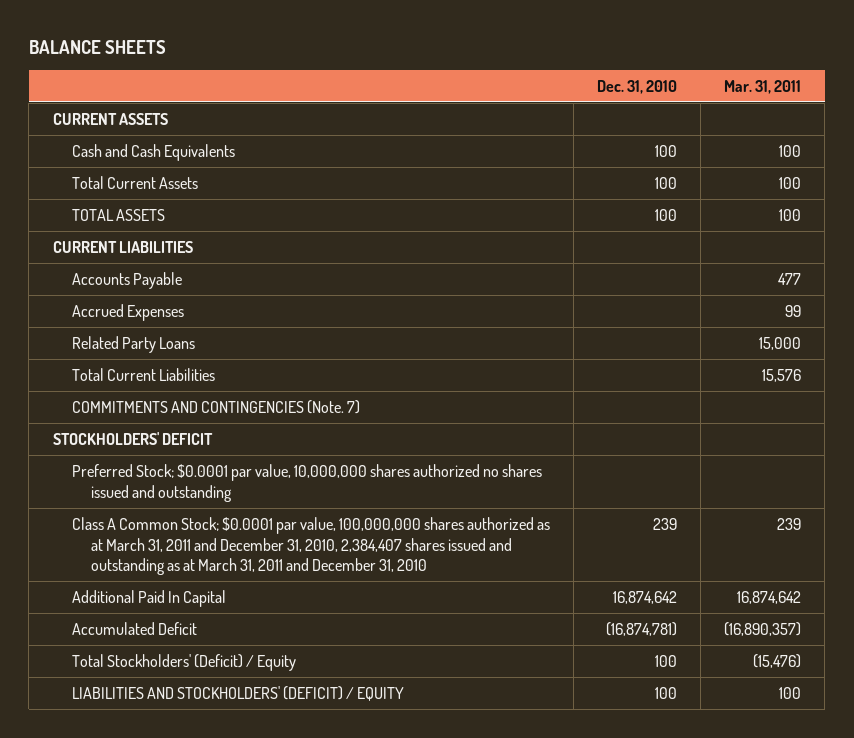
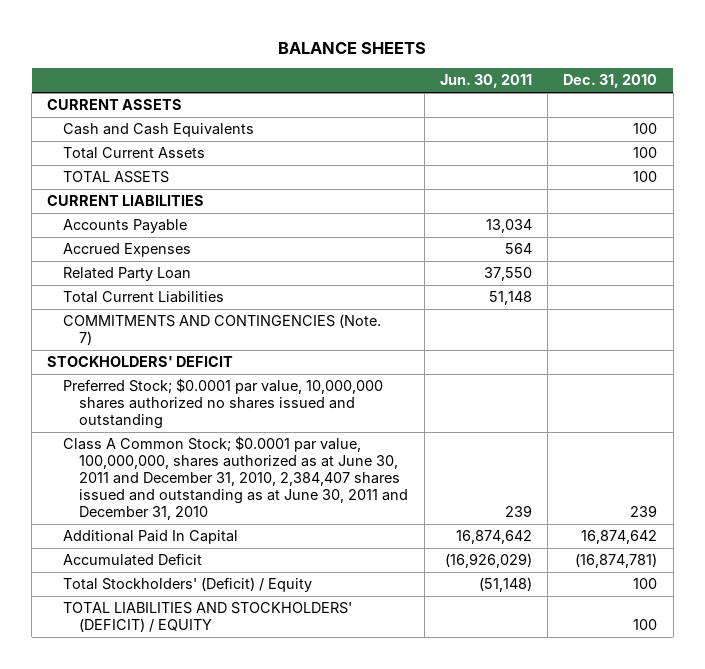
- | Dec. 31, 2010 | Mar. 31, 2011
+ | Jun. 30, 2011 | Dec. 31, 2010
- Related Party Loans | | 15,000
+ Related Party Loan | 37,550 |
- Class A Common Stock; $0.0001 par value, 100,000,000 shares authorized as at March 31, 2011 and December 31, 2010, 2,384,407 shares issued and outstanding as at March 31, 2011 and December 31, 2010 | 239 | 239
+ Class A Common Stock; $0.0001 par value, 100,000,000, shares authorized as at June 30, 2011 and December 31, 2010, 2,384,407 shares issued and outstanding as at June 30, 2011 and December 31, 2010 | 239 | 239
- LIABILITIES AND STOCKHOLDERS' (DEFICIT) / EQUITY | 100 | 100
+ TOTAL LIABILITIES AND STOCKHOLDERS' (DEFICIT) / EQUITY | | 100

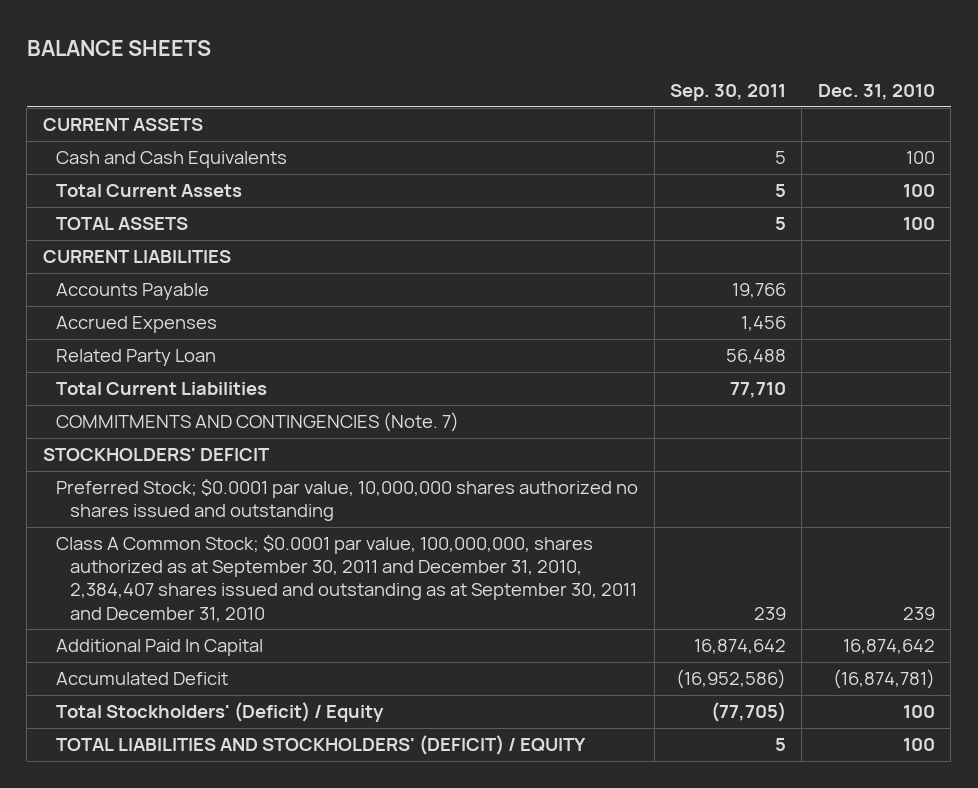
- | Jun. 30, 2011 | Dec. 31, 2010
+ | Sep. 30, 2011 | Dec. 31, 2010
- Class A Common Stock; $0.0001 par value, 100,000,000, shares authorized as at June 30, 2011 and December 31, 2010, 2,384,407 shares issued and outstanding as at June 30, 2011 and December 31, 2010 | 239 | 239
+ Class A Common Stock; $0.0001 par value, 100,000,000, shares authorized as at September 30, 2011 and December 31, 2010, 2,384,407 shares issued and outstanding as at September 30, 2011 and December 31, 2010 | 239 | 239

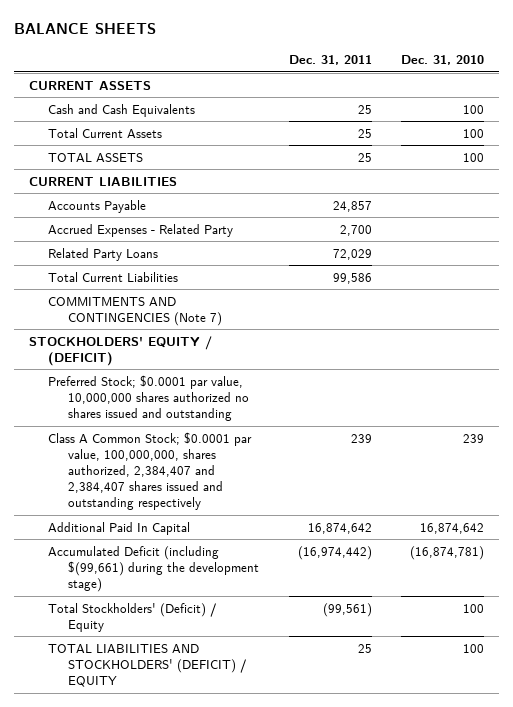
- | Sep. 30, 2011 | Dec. 31, 2010
+ | Dec. 31, 2011 | Dec. 31, 2010
- Accrued Expenses | 1,456 |
- Related Party Loan | 56,488 |
+ Accrued Expenses - Related Party | 2,700 |
+ Related Party Loans | 72,029 |
- COMMITMENTS AND CONTINGENCIES (Note. 7)
- STOCKHOLDERS' DEFICIT
+ COMMITMENTS AND CONTINGENCIES (Note 7)
+ STOCKHOLDERS' EQUITY / (DEFICIT)
- Class A Common Stock; $0.0001 par value, 100,000,000, shares authorized as at September 30, 2011 and December 31, 2010, 2,384,407 shares issued and outstanding as at September 30, 2011 and December 31, 2010 | 239 | 239
+ Class A Common Stock; $0.0001 par value, 100,000,000, shares authorized, 2,384,407 and 2,384,407 shares issued and outstanding respectively | 239 | 239
- Accumulated Deficit | (16,952,586) | (16,874,781)
+ Accumulated Deficit (including $(99,661) during the development stage) | (16,974,442) | (16,874,781)

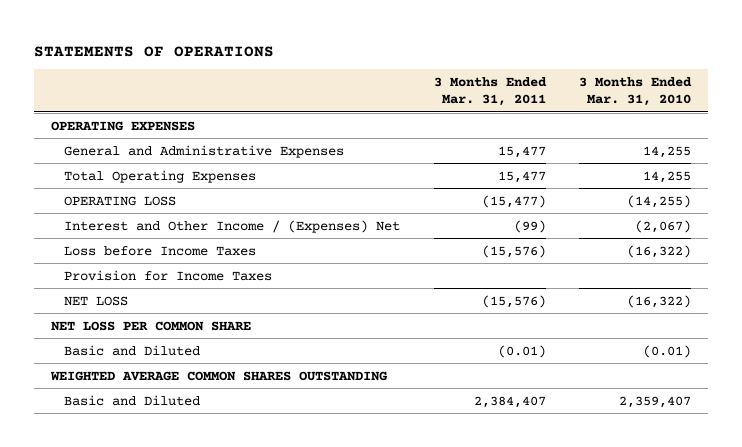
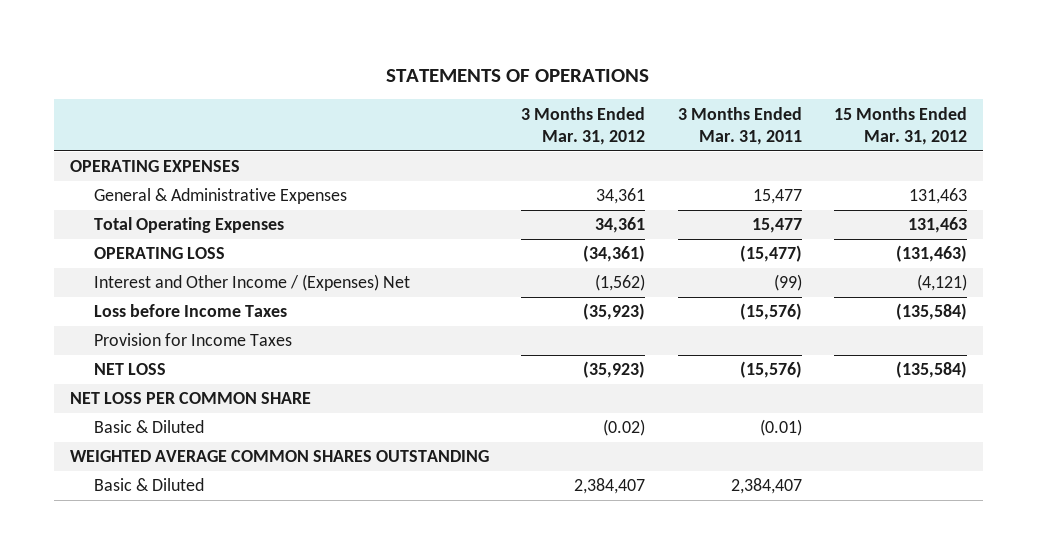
- | 3 Months Ended Mar. 31, 2011 | 3 Months Ended Mar. 31, 2010
+ | 3 Months Ended Mar. 31, 2012 | 3 Months Ended Mar. 31, 2011 | 15 Months Ended Mar. 31, 2012
- General and Administrative Expenses | 15,477 | 14,255
+ General & Administrative Expenses | 34,361 | 15,477 | 131,463
- Basic and Diluted | (0.01) | (0.01)
+ Basic & Diluted | (0.02) | (0.01) |
- Basic and Diluted | 2,384,407 | 2,359,407
+ Basic & Diluted | 2,384,407 | 2,384,407 |

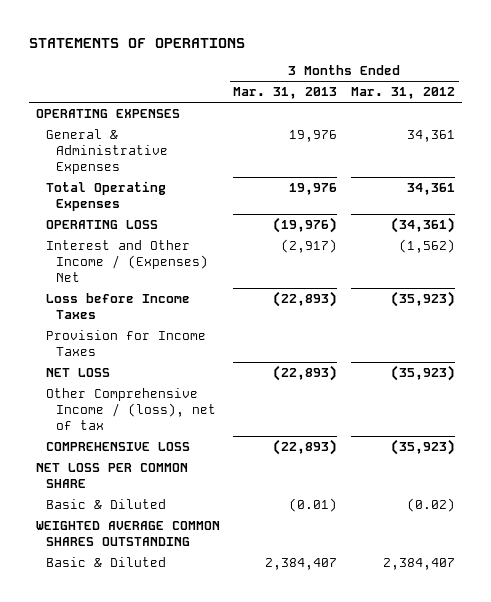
- | 3 Months Ended Mar. 31, 2012 | 3 Months Ended Mar. 31, 2011 | 15 Months Ended Mar. 31, 2012
+ | 3 Months Ended Mar. 31, 2013 | 3 Months Ended Mar. 31, 2012
+ Other Comprehensive Income / (loss), net of tax
+ COMPREHENSIVE LOSS | (22,893) | (35,923)

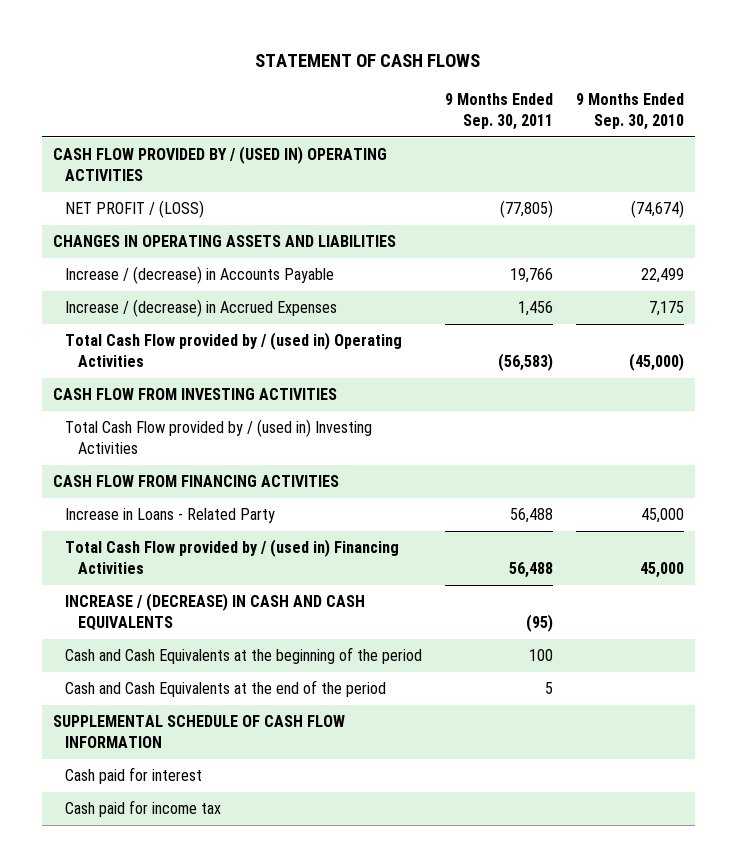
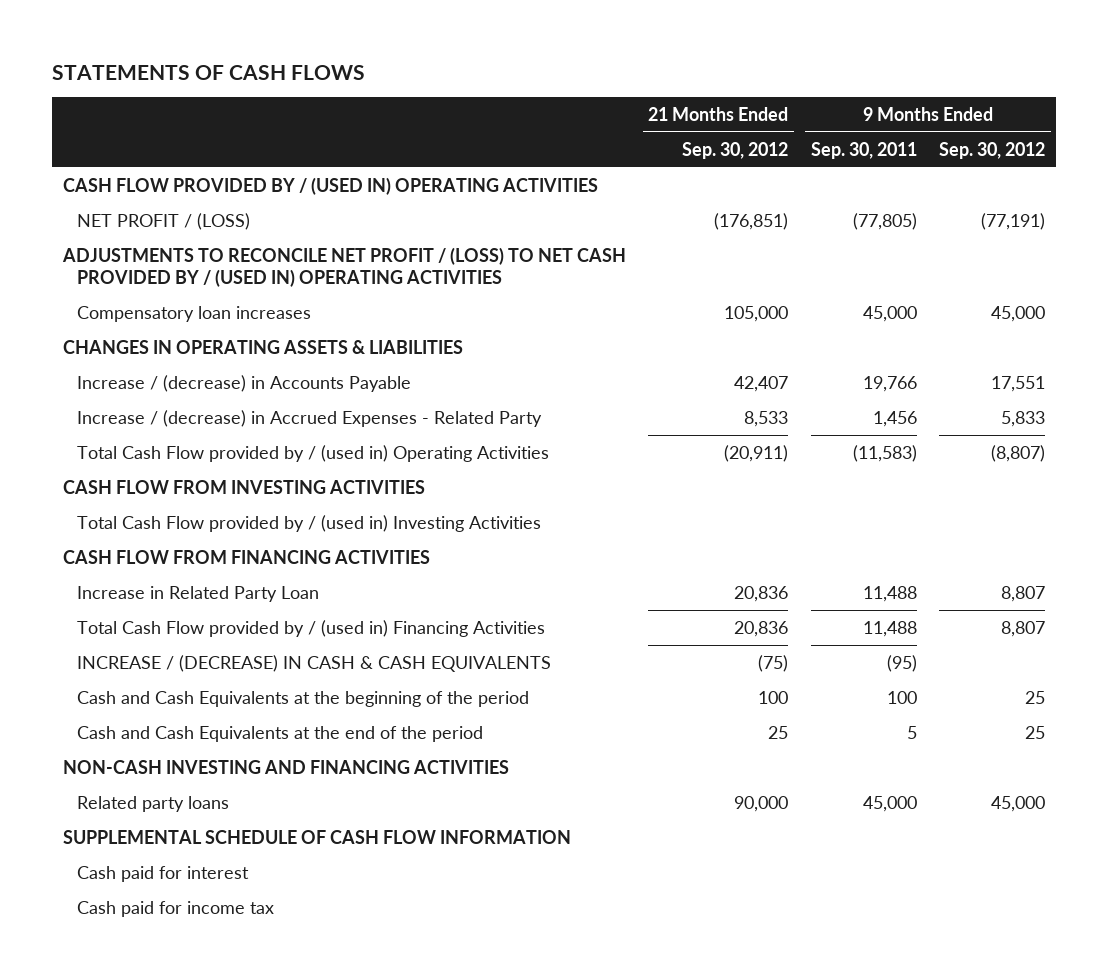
- STATEMENT OF CASH FLOWS
+ STATEMENTS OF CASH FLOWS
- | 9 Months Ended Sep. 30, 2011 | 9 Months Ended Sep. 30, 2010
+ | 21 Months Ended Sep. 30, 2012 | 9 Months Ended Sep. 30, 2011 | 9 Months Ended Sep. 30, 2012
- CHANGES IN OPERATING ASSETS AND LIABILITIES
+ ADJUSTMENTS TO RECONCILE NET PROFIT / (LOSS) TO NET CASH PROVIDED BY / (USED IN) OPERATING ACTIVITIES
+ Compensatory loan increases | 105,000 | 45,000 | 45,000
+ CHANGES IN OPERATING ASSETS & LIABILITIES
- Increase / (decrease) in Accrued Expenses | 1,456 | 7,175
- Total Cash Flow provided by / (used in) Operating Activities | (56,583) | (45,000)
+ Increase / (decrease) in Accrued Expenses - Related Party | 8,533 | 1,456 | 5,833
+ Total Cash Flow provided by / (used in) Operating Activities | (20,911) | (11,583) | (8,807)
- Increase in Loans - Related Party | 56,488 | 45,000
- Total Cash Flow provided by / (used in) Financing Activities | 56,488 | 45,000
- INCREASE / (DECREASE) IN CASH AND CASH EQUIVALENTS | (95) |
+ Increase in Related Party Loan | 20,836 | 11,488 | 8,807
+ Total Cash Flow provided by / (used in) Financing Activities | 20,836 | 11,488 | 8,807
+ INCREASE / (DECREASE) IN CASH & CASH EQUIVALENTS | (75) | (95) |
+ NON-CASH INVESTING AND FINANCING ACTIVITIES
+ Related party loans | 90,000 | 45,000 | 45,000

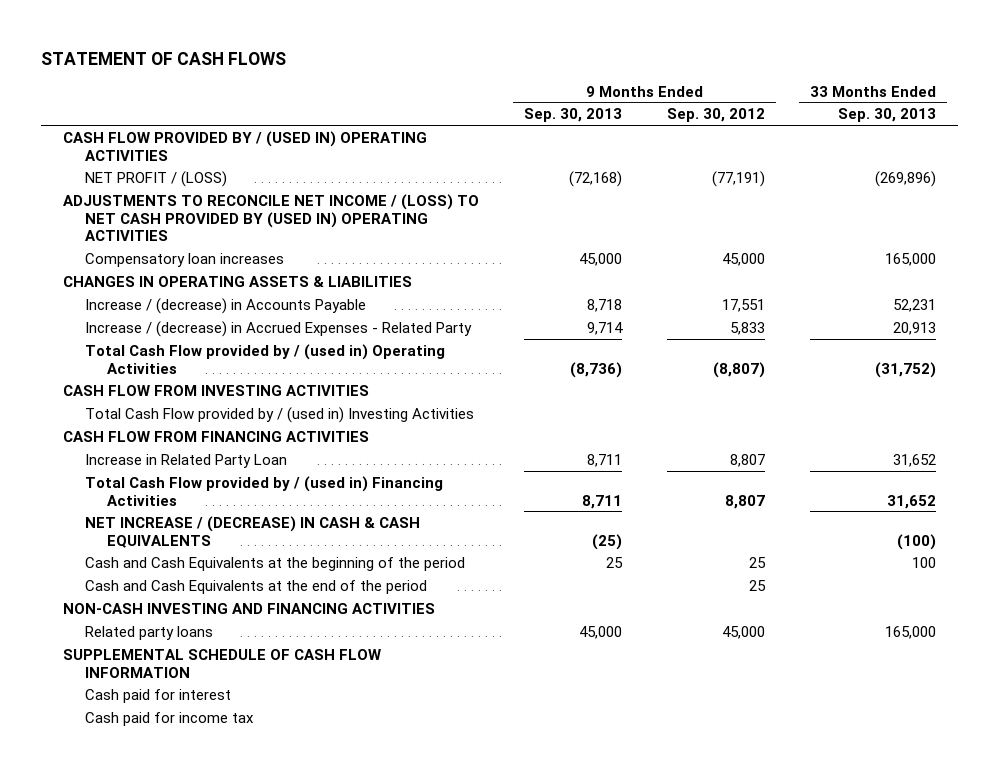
- STATEMENTS OF CASH FLOWS
+ STATEMENT OF CASH FLOWS
- | 21 Months Ended Sep. 30, 2012 | 9 Months Ended Sep. 30, 2011 | 9 Months Ended Sep. 30, 2012
+ | 9 Months Ended Sep. 30, 2013 | 9 Months Ended Sep. 30, 2012 | 33 Months Ended Sep. 30, 2013
- ADJUSTMENTS TO RECONCILE NET PROFIT / (LOSS) TO NET CASH PROVIDED BY / (USED IN) OPERATING ACTIVITIES
+ ADJUSTMENTS TO RECONCILE NET INCOME / (LOSS) TO NET CASH PROVIDED BY (USED IN) OPERATING ACTIVITIES
- INCREASE / (DECREASE) IN CASH & CASH EQUIVALENTS | (75) | (95) |
+ NET INCREASE / (DECREASE) IN CASH & CASH EQUIVALENTS | (25) | | (100)

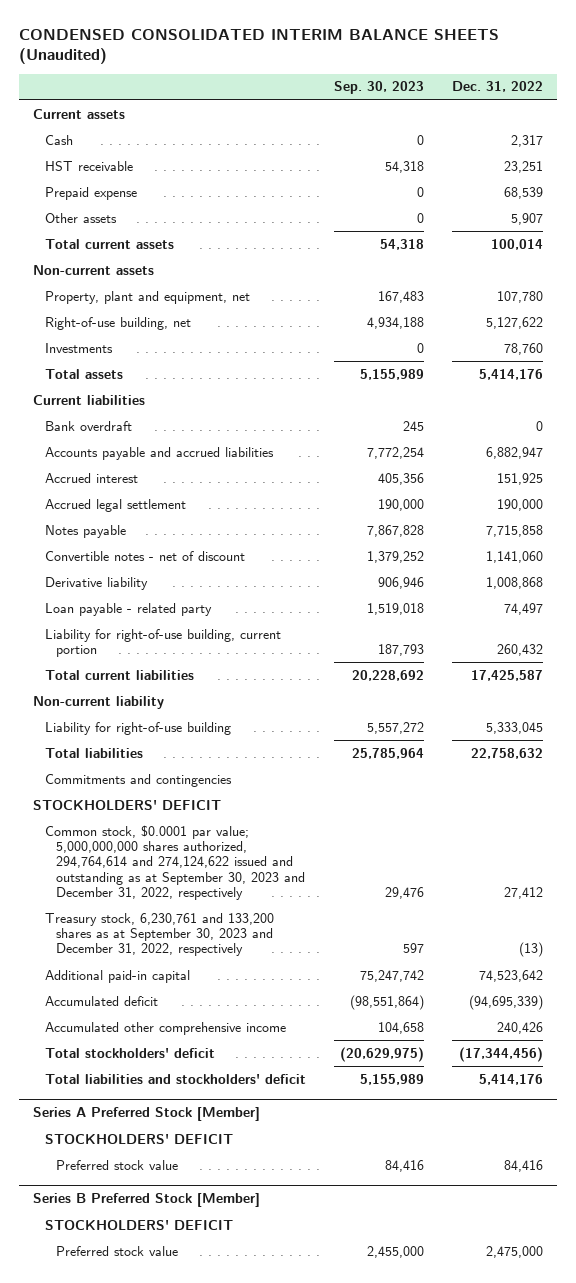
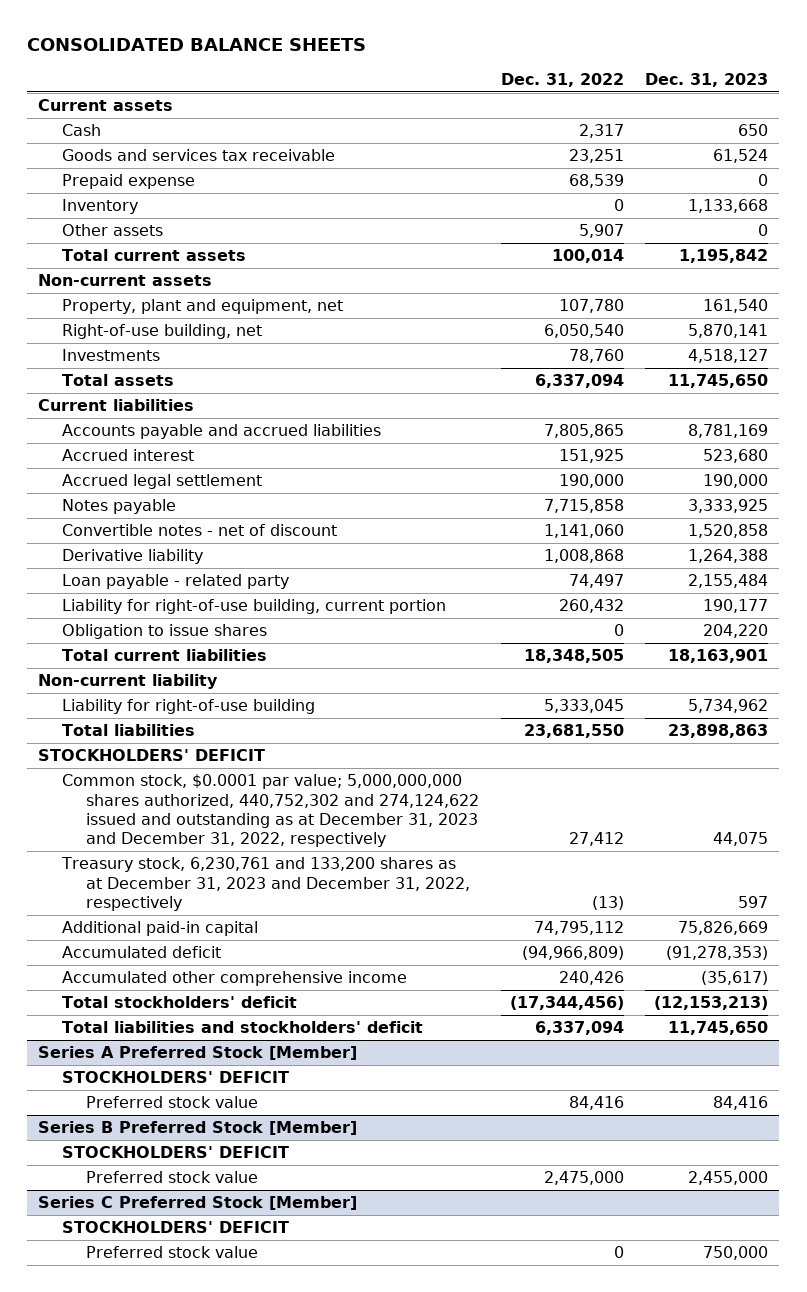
- CONDENSED CONSOLIDATED INTERIM BALANCE SHEETS (Unaudited)
+ CONSOLIDATED BALANCE SHEETS
- | Sep. 30, 2023 | Dec. 31, 2022
+ | Dec. 31, 2022 | Dec. 31, 2023
- HST receivable | 54,318 | 23,251
+ Goods and services tax receivable | 23,251 | 61,524
+ Inventory | 0 | 1,133,668
- Right-of-use building, net | 4,934,188 | 5,127,622
+ Right-of-use building, net | 6,050,540 | 5,870,141
- Total assets | 5,155,989 | 5,414,176
+ Total assets | 6,337,094 | 11,745,650
- Bank overdraft | 245 | 0
- Accounts payable and accrued liabilities | 7,772,254 | 6,882,947
+ Accounts payable and accrued liabilities | 7,805,865 | 8,781,169
- Total current liabilities | 20,228,692 | 17,425,587
+ Obligation to issue shares | 0 | 204,220
+ Total current liabilities | 18,348,505 | 18,163,901
- Total liabilities | 25,785,964 | 22,758,632
- Commitments and contingencies
+ Total liabilities | 23,681,550 | 23,898,863
- Common stock, $0.0001 par value; 5,000,000,000 shares authorized, 294,764,614 and 274,124,622 issued and outstanding as at September 30, 2023 and December 31, 2022, respectively | 29,476 | 27,412
- Treasury stock, 6,230,761 and 133,200 shares as at September 30, 2023 and December 31, 2022, respectively | 597 | (13)
- Additional paid-in capital | 75,247,742 | 74,523,642
- Accumulated deficit | (98,551,864) | (94,695,339)
+ Common stock, $0.0001 par value; 5,000,000,000 shares authorized, 440,752,302 and 274,124,622 issued and outstanding as at December 31, 2023 and December 31, 2022, respectively | 27,412 | 44,075
+ Treasury stock, 6,230,761 and 133,200 shares as at December 31, 2023 and December 31, 2022, respectively | (13) | 597
+ Additional paid-in capital | 74,795,112 | 75,826,669
+ Accumulated deficit | (94,966,809) | (91,278,353)
- Total liabilities and stockholders' deficit | 5,155,989 | 5,414,176
+ Total liabilities and stockholders' deficit | 6,337,094 | 11,745,650
+ Series C Preferred Stock [Member]
+ STOCKHOLDERS' DEFICIT
+ Preferred stock value | 0 | 750,000

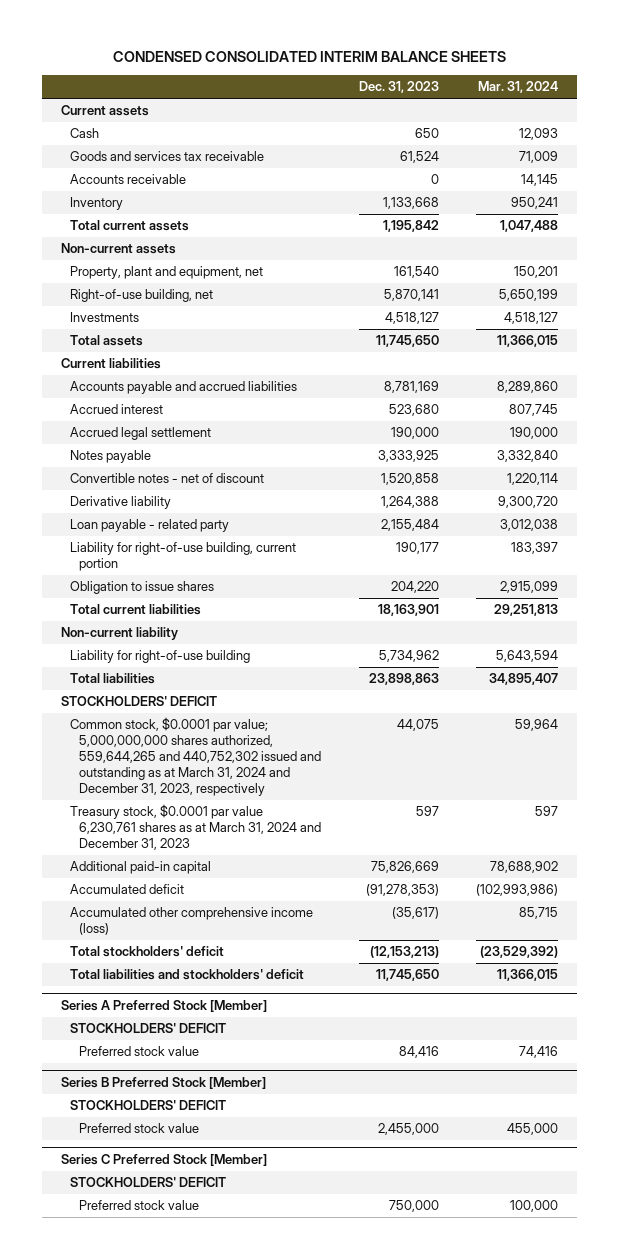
- CONSOLIDATED BALANCE SHEETS
+ CONDENSED CONSOLIDATED INTERIM BALANCE SHEETS
- | Dec. 31, 2022 | Dec. 31, 2023
+ | Dec. 31, 2023 | Mar. 31, 2024
- Prepaid expense | 68,539 | 0
+ Accounts receivable | 0 | 14,145
- Other assets | 5,907 | 0
- Common stock, $0.0001 par value; 5,000,000,000 shares authorized, 440,752,302 and 274,124,622 issued and outstanding as at December 31, 2023 and December 31, 2022, respectively | 27,412 | 44,075
- Treasury stock, 6,230,761 and 133,200 shares as at December 31, 2023 and December 31, 2022, respectively | (13) | 597
+ Common stock, $0.0001 par value; 5,000,000,000 shares authorized, 559,644,265 and 440,752,302 issued and outstanding as at March 31, 2024 and December 31, 2023, respectively | 44,075 | 59,964
+ Treasury stock, $0.0001 par value 6,230,761 shares as at March 31, 2024 and December 31, 2023 | 597 | 597
- Accumulated other comprehensive income | 240,426 | (35,617)
+ Accumulated other comprehensive income (loss) | (35,617) | 85,715

